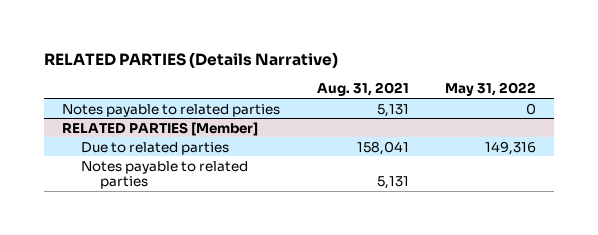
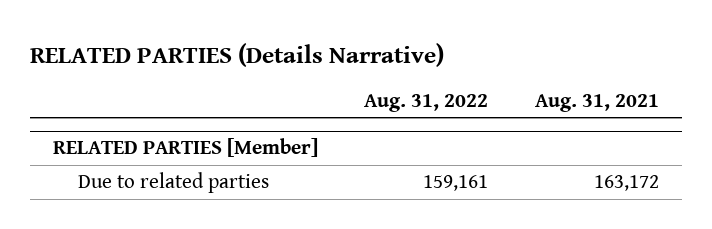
- | Aug. 31, 2021 | May 31, 2022
+ | Aug. 31, 2022 | Aug. 31, 2021
- Notes payable to related parties | 5,131 | 0
@ RELATED PARTIES [Member]
- Due to related parties | 158,041 | 149,316
- Notes payable to related parties | 5,131 |
+ Due to related parties | 159,161 | 163,172

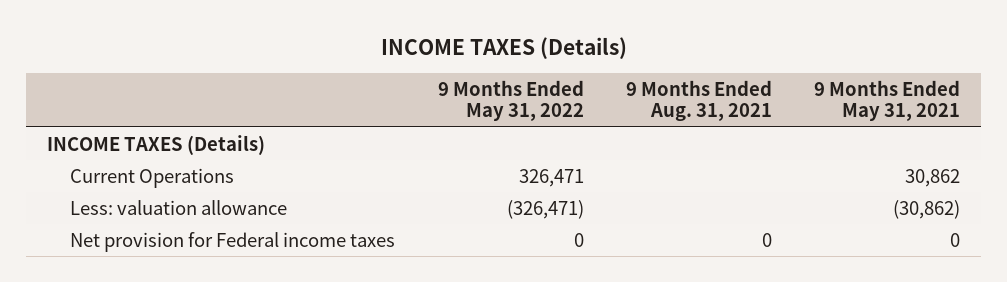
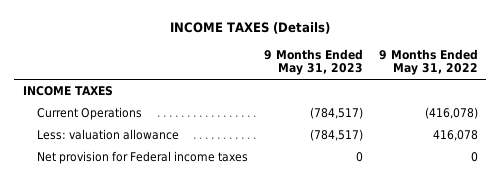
- | 9 Months Ended May 31, 2022 | 9 Months Ended Aug. 31, 2021 | 9 Months Ended May 31, 2021
+ | 9 Months Ended May 31, 2023 | 9 Months Ended May 31, 2022
- INCOME TAXES (Details)
- Current Operations | 326,471 | | 30,862
- Less: valuation allowance | (326,471) | | (30,862)
+ INCOME TAXES
+ Current Operations | (784,517) | (416,078)
+ Less: valuation allowance | (784,517) | 416,078

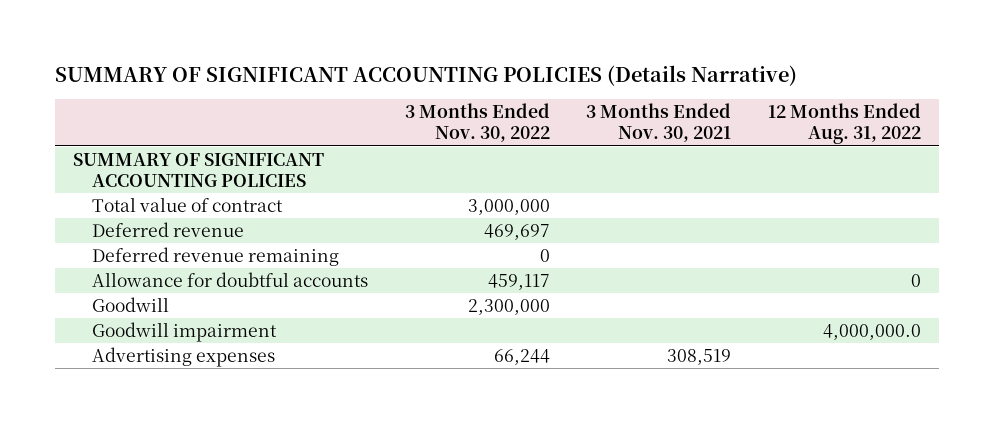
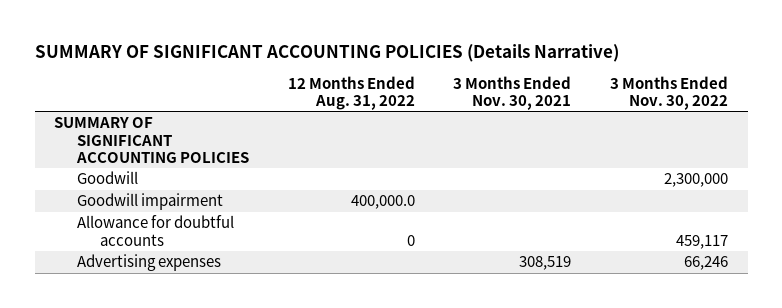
- | 3 Months Ended Nov. 30, 2022 | 3 Months Ended Nov. 30, 2021 | 12 Months Ended Aug. 31, 2022
+ | 12 Months Ended Aug. 31, 2022 | 3 Months Ended Nov. 30, 2021 | 3 Months Ended Nov. 30, 2022
- Total value of contract | 3,000,000 | |
- Deferred revenue | 469,697 | |
- Deferred revenue remaining | 0 | |
- Goodwill impairment | | | 4,000,000.0
- Advertising expenses | 66,244 | 308,519 |
+ Goodwill impairment | 400,000.0 | |
moved down: Allowance for doubtful accounts | 0 | | 459,117
+ Advertising expenses | | 308,519 | 66,246

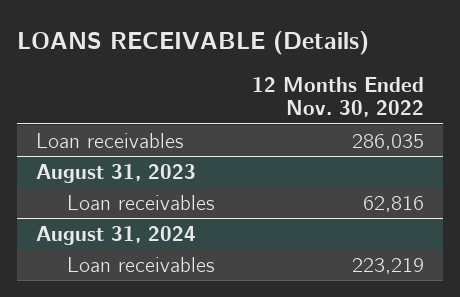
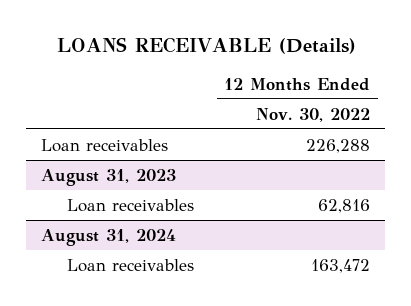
- Loan receivables | 286,035
+ Loan receivables | 226,288
@ August 31, 2024
- Loan receivables | 223,219
+ Loan receivables | 163,472

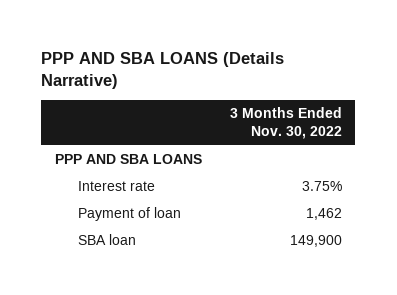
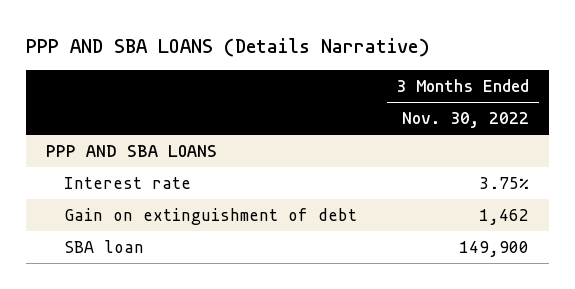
- Payment of loan | 1,462
+ Gain on extinguishment of debt | 1,462

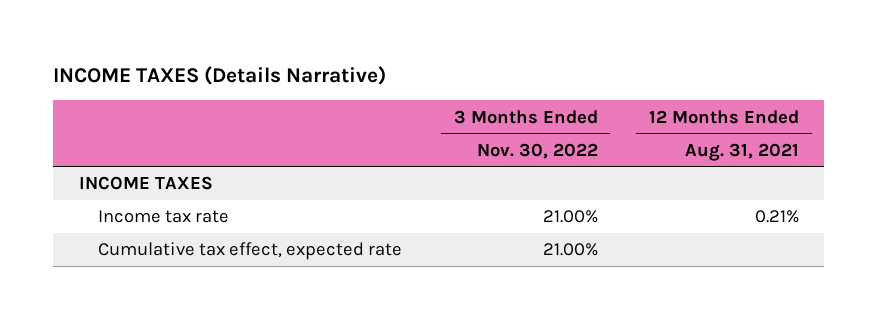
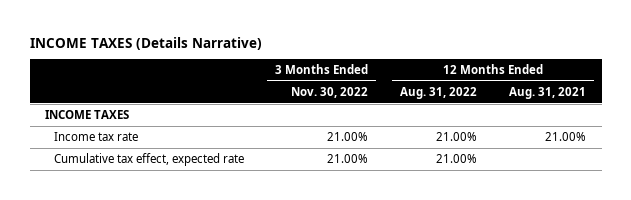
- | 3 Months Ended Nov. 30, 2022 | 12 Months Ended Aug. 31, 2021
+ | 3 Months Ended Nov. 30, 2022 | 12 Months Ended Aug. 31, 2022 | 12 Months Ended Aug. 31, 2021
- Income tax rate | 21.00% | 0.21%
+ Income tax rate | 21.00% | 21.00% | 21.00%

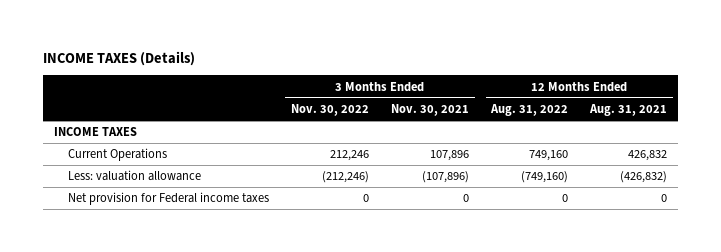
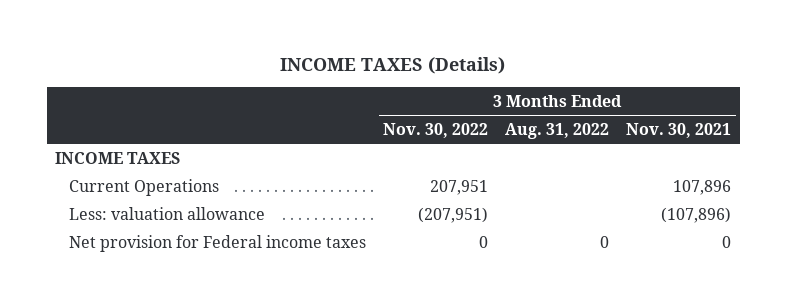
- | 3 Months Ended Nov. 30, 2022 | 3 Months Ended Nov. 30, 2021 | 12 Months Ended Aug. 31, 2022 | 12 Months Ended Aug. 31, 2021
+ | 3 Months Ended Nov. 30, 2022 | 3 Months Ended Aug. 31, 2022 | 3 Months Ended Nov. 30, 2021
- Current Operations | 212,246 | 107,896 | 749,160 | 426,832
- Less: valuation allowance | (212,246) | (107,896) | (749,160) | (426,832)
+ Current Operations | 207,951 | | 107,896
+ Less: valuation allowance | (207,951) | | (107,896)

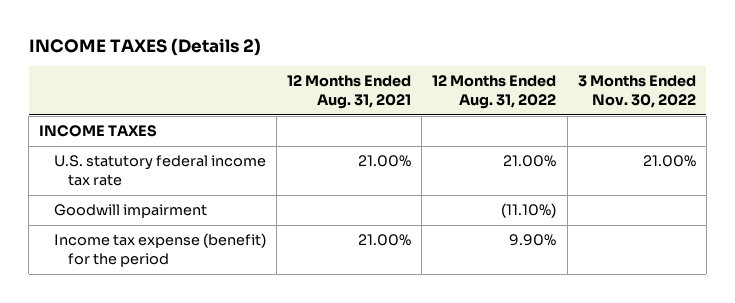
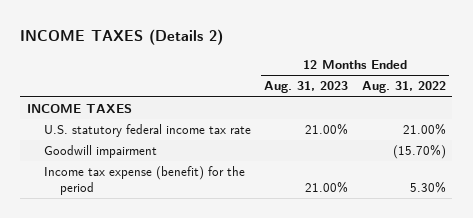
- | 12 Months Ended Aug. 31, 2021 | 12 Months Ended Aug. 31, 2022 | 3 Months Ended Nov. 30, 2022
+ | 12 Months Ended Aug. 31, 2023 | 12 Months Ended Aug. 31, 2022
- Goodwill impairment | | (11.10%) |
- Income tax expense (benefit) for the period | 21.00% | 9.90% |
+ Goodwill impairment | | (15.70%)
+ Income tax expense (benefit) for the period | 21.00% | 5.30%

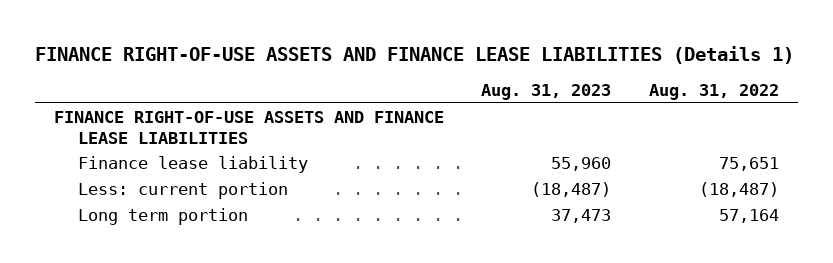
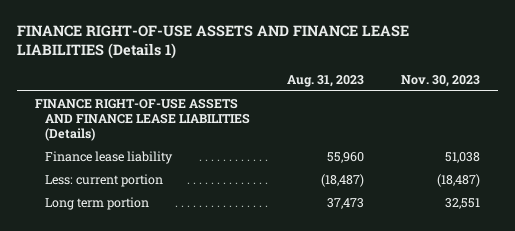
- | Aug. 31, 2023 | Aug. 31, 2022
+ | Aug. 31, 2023 | Nov. 30, 2023
- FINANCE RIGHT-OF-USE ASSETS AND FINANCE LEASE LIABILITIES
+ FINANCE RIGHT-OF-USE ASSETS AND FINANCE LEASE LIABILITIES (Details)

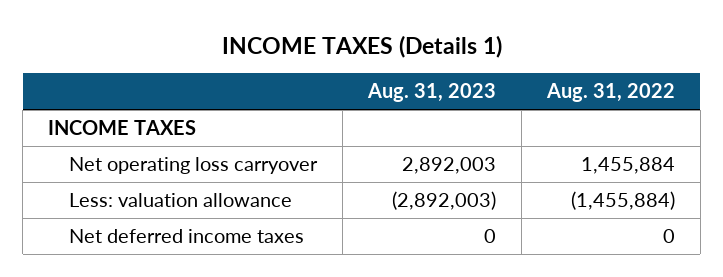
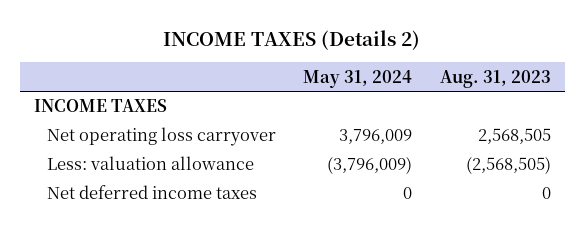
- INCOME TAXES (Details 1)
+ INCOME TAXES (Details 2)
- | Aug. 31, 2023 | Aug. 31, 2022
+ | May 31, 2024 | Aug. 31, 2023
- Net operating loss carryover | 2,892,003 | 1,455,884
- Less: valuation allowance | (2,892,003) | (1,455,884)
+ Net operating loss carryover | 3,796,009 | 2,568,505
+ Less: valuation allowance | (3,796,009) | (2,568,505)

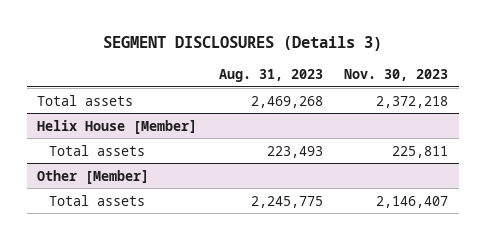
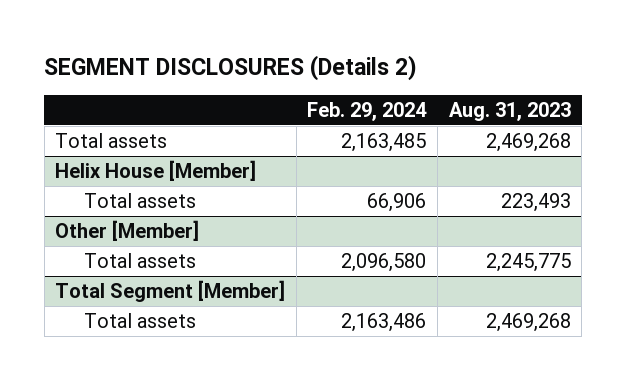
- SEGMENT DISCLOSURES (Details 3)
+ SEGMENT DISCLOSURES (Details 2)
- | Aug. 31, 2023 | Nov. 30, 2023
+ | Feb. 29, 2024 | Aug. 31, 2023
+ Total Segment [Member]
+ Total assets | 2,163,486 | 2,469,268

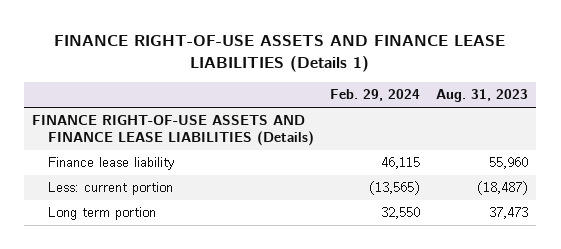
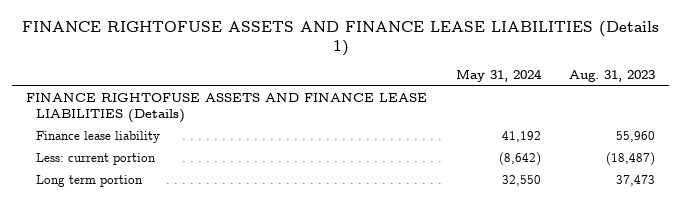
- FINANCE RIGHT-OF-USE ASSETS AND FINANCE LEASE LIABILITIES (Details 1)
+ FINANCE RIGHTOFUSE ASSETS AND FINANCE LEASE LIABILITIES (Details 1)
- | Feb. 29, 2024 | Aug. 31, 2023
+ | May 31, 2024 | Aug. 31, 2023
- FINANCE RIGHT-OF-USE ASSETS AND FINANCE LEASE LIABILITIES (Details)
+ FINANCE RIGHTOFUSE ASSETS AND FINANCE LEASE LIABILITIES (Details)

